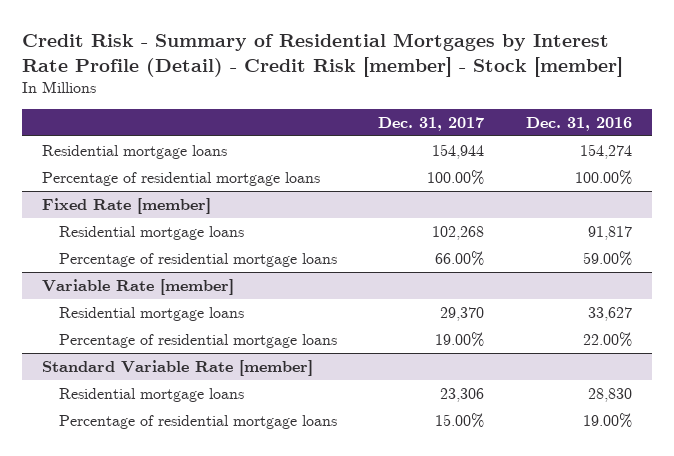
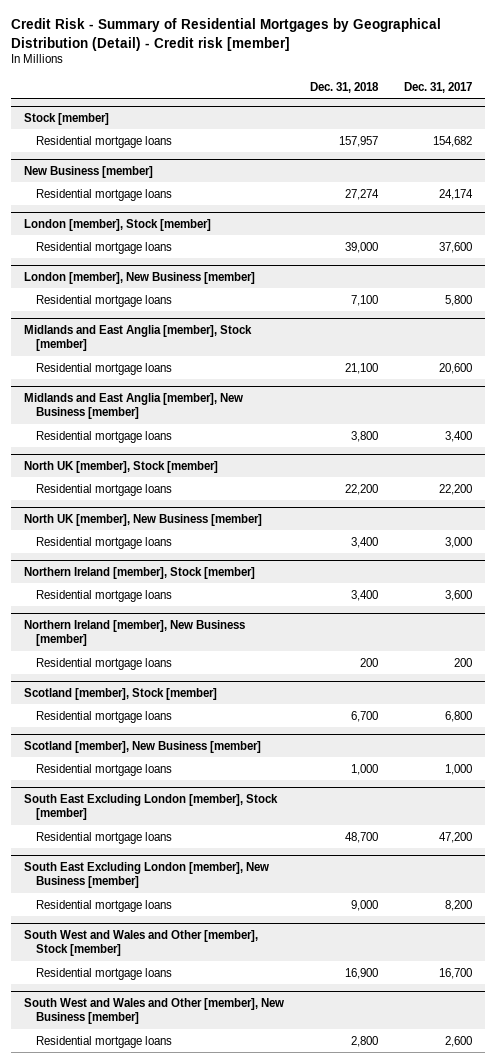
- Credit Risk - Summary of Residential Mortgages by Interest Rate Profile (Detail) - Credit Risk [member] - Stock [member]
+ Credit Risk - Summary of Residential Mortgages by Geographical Distribution (Detail) - Credit risk [member]
- | Dec. 31, 2017 | Dec. 31, 2016
+ | Dec. 31, 2018 | Dec. 31, 2017
- Residential mortgage loans | 154,944 | 154,274
- Percentage of residential mortgage loans | 100.00% | 100.00%
- Fixed Rate [member]
- Residential mortgage loans | 102,268 | 91,817
- Percentage of residential mortgage loans | 66.00% | 59.00%
- Variable Rate [member]
- Residential mortgage loans | 29,370 | 33,627
- Percentage of residential mortgage loans | 19.00% | 22.00%
- Standard Variable Rate [member]
- Residential mortgage loans | 23,306 | 28,830
- Percentage of residential mortgage loans | 15.00% | 19.00%
+ Stock [member]
+ Residential mortgage loans | 157,957 | 154,682
+ New Business [member]
+ Residential mortgage loans | 27,274 | 24,174
+ London [member], Stock [member]
+ Residential mortgage loans | 39,000 | 37,600
+ London [member], New Business [member]
+ Residential mortgage loans | 7,100 | 5,800
+ Midlands and East Anglia [member], Stock [member]
+ Residential mortgage loans | 21,100 | 20,600
+ Midlands and East Anglia [member], New Business [member]
+ Residential mortgage loans | 3,800 | 3,400
+ North UK [member], Stock [member]
+ Residential mortgage loans | 22,200 | 22,200
+ North UK [member], New Business [member]
+ Residential mortgage loans | 3,400 | 3,000
+ Northern Ireland [member], Stock [member]
+ Residential mortgage loans | 3,400 | 3,600
+ Northern Ireland [member], New Business [member]
+ Residential mortgage loans | 200 | 200
+ Scotland [member], Stock [member]
+ Residential mortgage loans | 6,700 | 6,800
+ Scotland [member], New Business [member]
+ Residential mortgage loans | 1,000 | 1,000
+ South East Excluding London [member], Stock [member]
+ Residential mortgage loans | 48,700 | 47,200
+ South East Excluding London [member], New Business [member]
+ Residential mortgage loans | 9,000 | 8,200
+ South West and Wales and Other [member], Stock [member]
+ Residential mortgage loans | 16,900 | 16,700
+ South West and Wales and Other [member], New Business [member]
+ Residential mortgage loans | 2,800 | 2,600

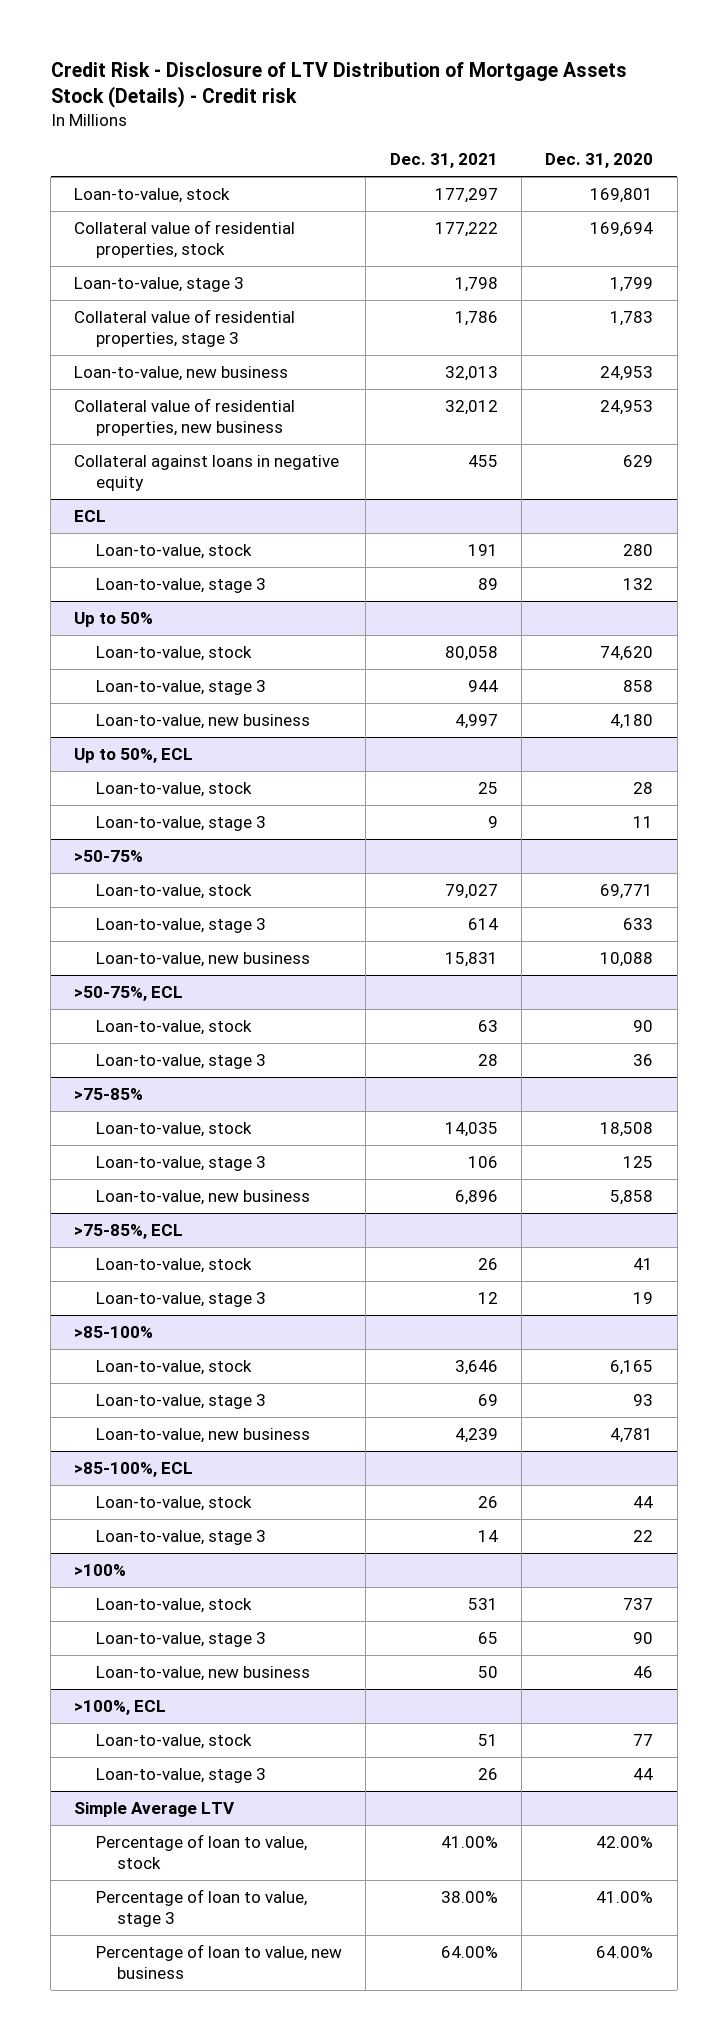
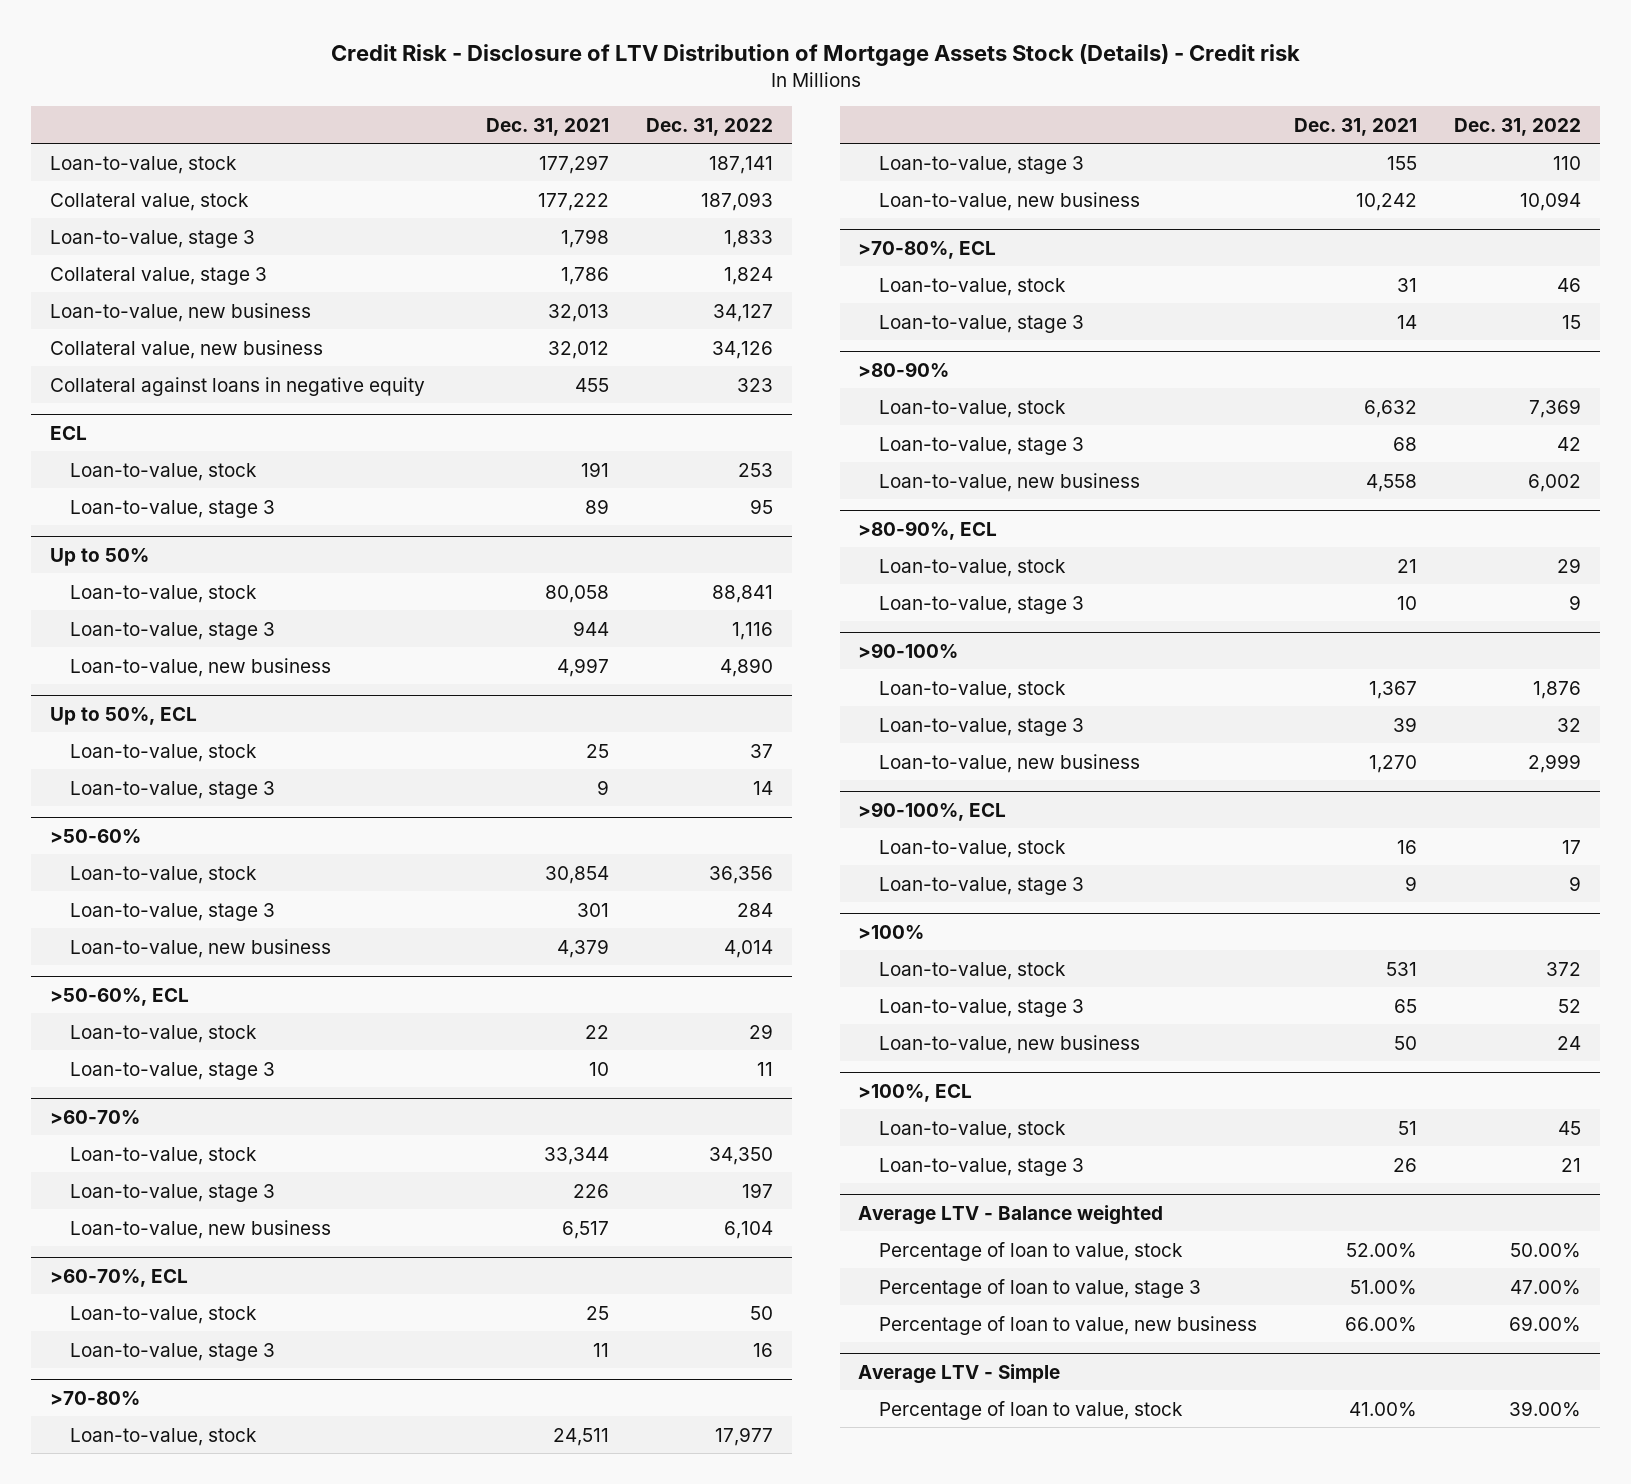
- | Dec. 31, 2021 | Dec. 31, 2020
+ | Dec. 31, 2021 | Dec. 31, 2022
- Collateral value of residential properties, stock | 177,222 | 169,694
+ Collateral value, stock | 177,222 | 187,093
- Collateral value of residential properties, stage 3 | 1,786 | 1,783
+ Collateral value, stage 3 | 1,786 | 1,824
- Collateral value of residential properties, new business | 32,012 | 24,953
+ Collateral value, new business | 32,012 | 34,126
- >50-75%
- Loan-to-value, stock | 79,027 | 69,771
- Loan-to-value, stage 3 | 614 | 633
- Loan-to-value, new business | 15,831 | 10,088
- >50-75%, ECL
- Loan-to-value, stock | 63 | 90
- Loan-to-value, stage 3 | 28 | 36
- >75-85%
- Loan-to-value, stock | 14,035 | 18,508
- Loan-to-value, stage 3 | 106 | 125
- Loan-to-value, new business | 6,896 | 5,858
- >75-85%, ECL
- Loan-to-value, stock | 26 | 41
- Loan-to-value, stage 3 | 12 | 19
- >85-100%
- Loan-to-value, stock | 3,646 | 6,165
- Loan-to-value, stage 3 | 69 | 93
- Loan-to-value, new business | 4,239 | 4,781
- >85-100%, ECL
- Loan-to-value, stock | 26 | 44
+ >50-60%
+ Loan-to-value, stock | 30,854 | 36,356
+ Loan-to-value, stage 3 | 301 | 284
+ Loan-to-value, new business | 4,379 | 4,014
+ >50-60%, ECL
+ Loan-to-value, stock | 22 | 29
+ Loan-to-value, stage 3 | 10 | 11
+ >60-70%
+ Loan-to-value, stock | 33,344 | 34,350
+ Loan-to-value, stage 3 | 226 | 197
+ Loan-to-value, new business | 6,517 | 6,104
+ >60-70%, ECL
+ Loan-to-value, stock | 25 | 50
+ Loan-to-value, stage 3 | 11 | 16
+ >70-80%
+ Loan-to-value, stock | 24,511 | 17,977
+ Loan-to-value, stage 3 | 155 | 110
+ Loan-to-value, new business | 10,242 | 10,094
+ >70-80%, ECL
+ Loan-to-value, stock | 31 | 46
+ >80-90%
+ Loan-to-value, stock | 6,632 | 7,369
+ Loan-to-value, stage 3 | 68 | 42
+ Loan-to-value, new business | 4,558 | 6,002
+ >80-90%, ECL
+ Loan-to-value, stock | 21 | 29
+ Loan-to-value, stage 3 | 10 | 9
+ >90-100%
+ Loan-to-value, stock | 1,367 | 1,876
+ Loan-to-value, stage 3 | 39 | 32
+ Loan-to-value, new business | 1,270 | 2,999
+ >90-100%, ECL
+ Loan-to-value, stock | 16 | 17
+ Loan-to-value, stage 3 | 9 | 9
- Simple Average LTV
+ Average LTV - Balance weighted
+ Percentage of loan to value, stock | 52.00% | 50.00%
+ Percentage of loan to value, stage 3 | 51.00% | 47.00%
+ Percentage of loan to value, new business | 66.00% | 69.00%
+ Average LTV - Simple
- Percentage of loan to value, stage 3 | 38.00% | 41.00%
- Percentage of loan to value, new business | 64.00% | 64.00%

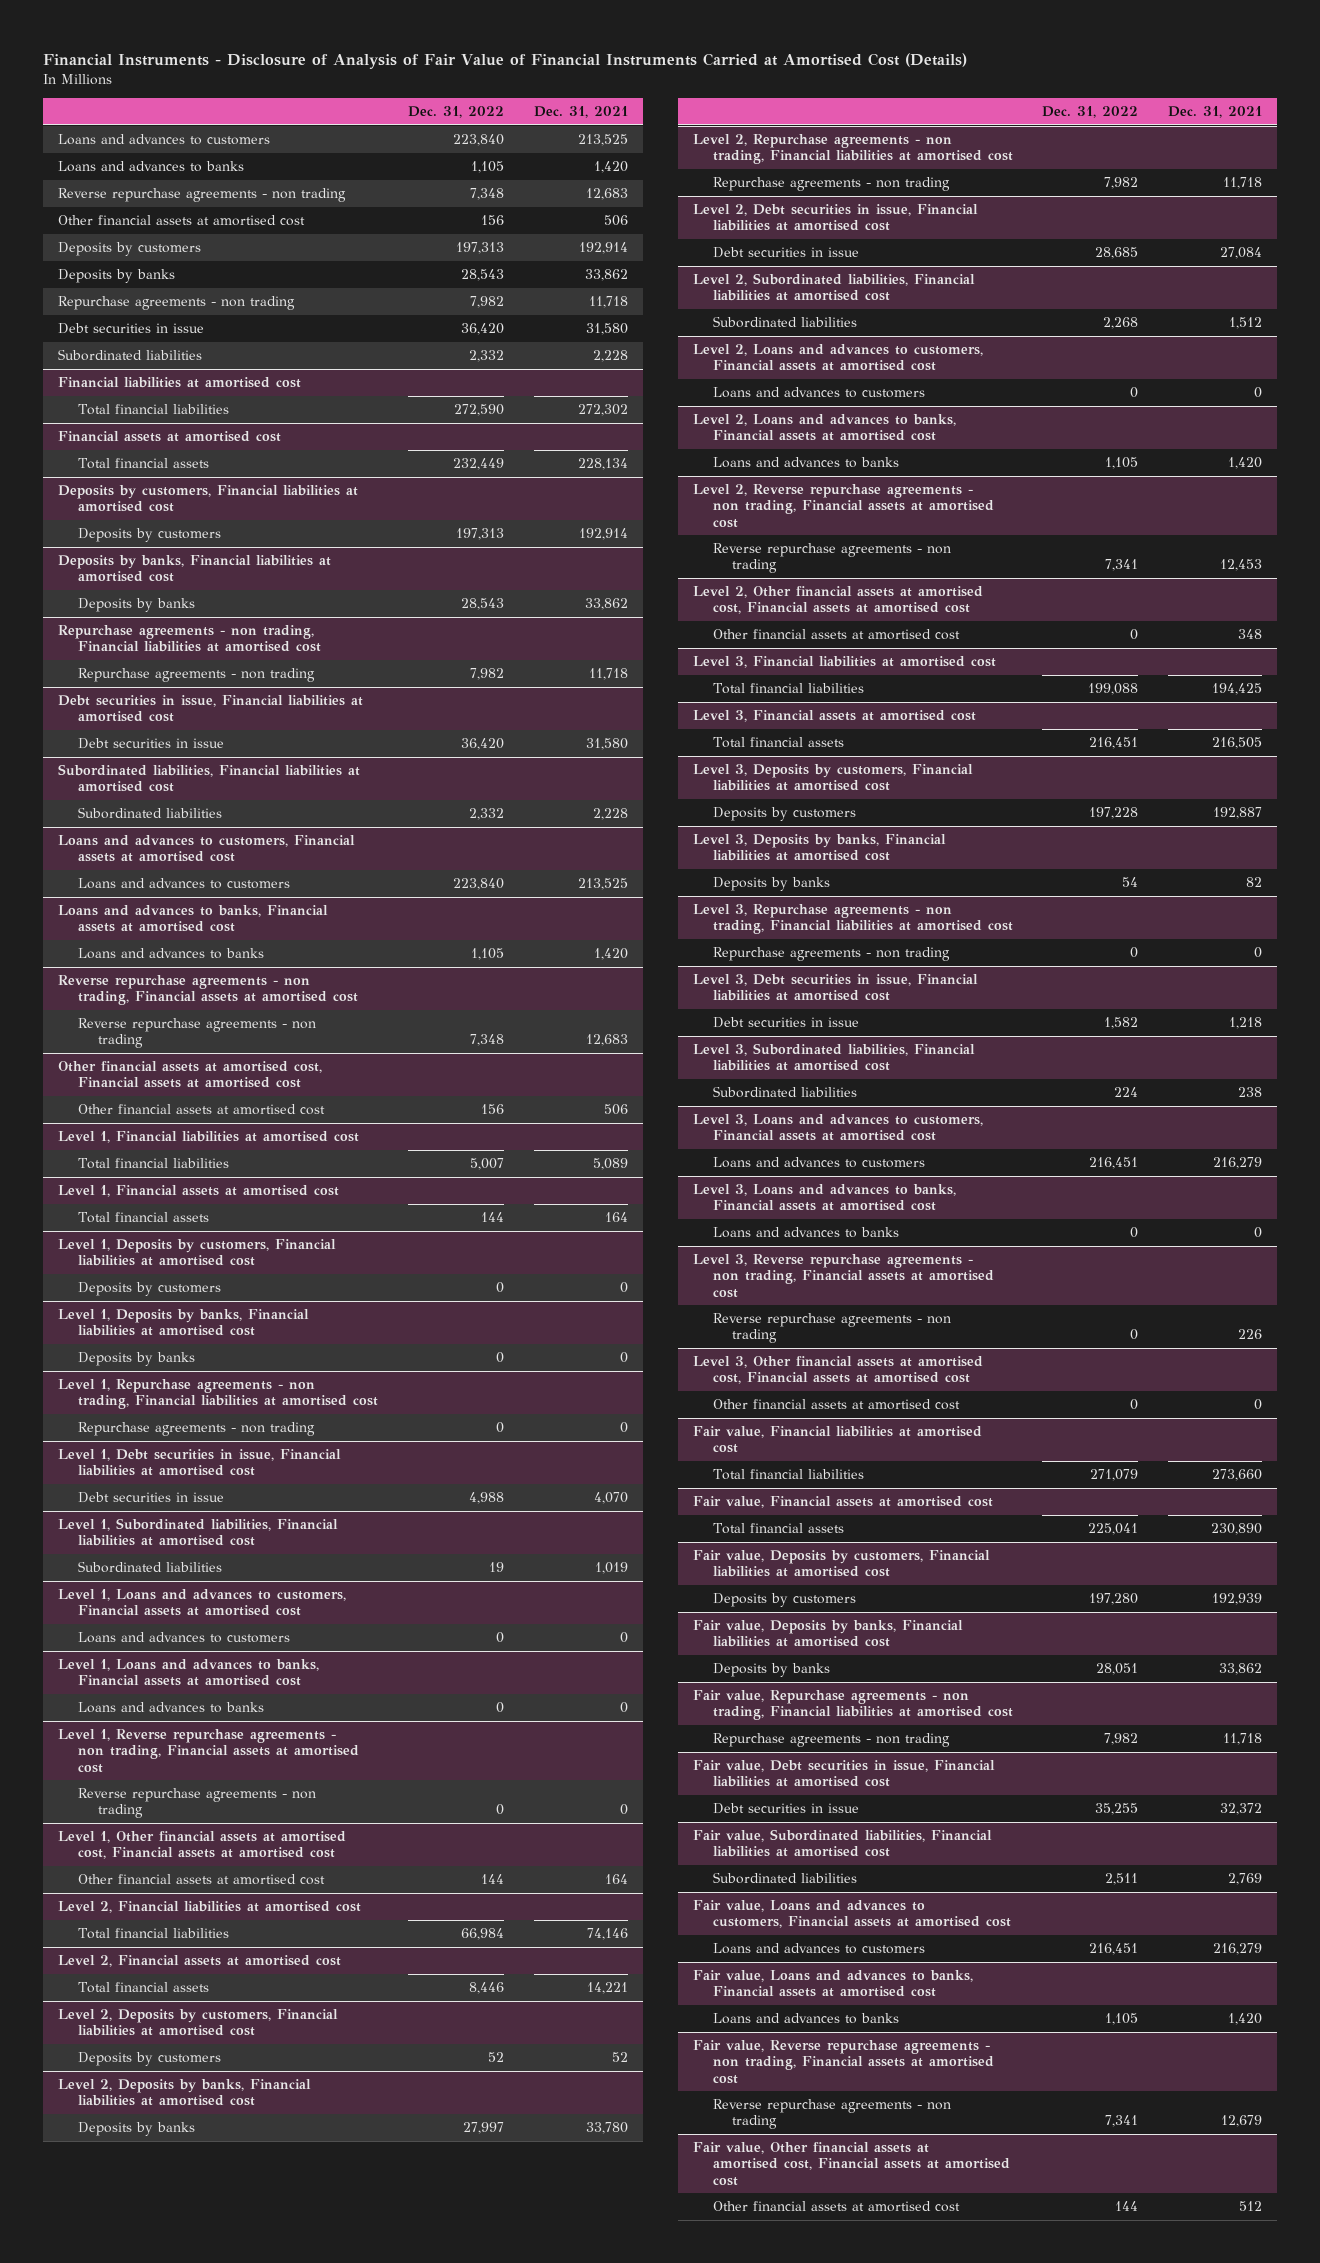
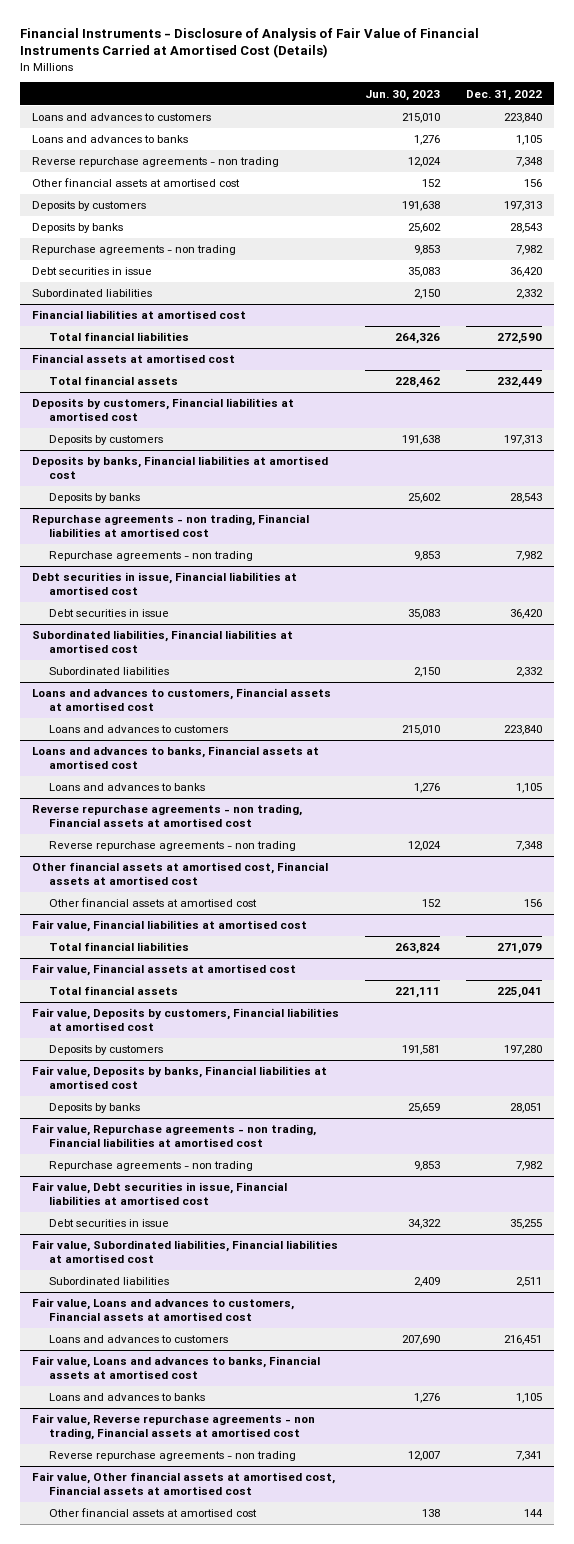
- | Dec. 31, 2022 | Dec. 31, 2021
+ | Jun. 30, 2023 | Dec. 31, 2022
- Level 1, Financial liabilities at amortised cost
- Total financial liabilities | 5,007 | 5,089
- Level 1, Financial assets at amortised cost
- Total financial assets | 144 | 164
- Level 1, Deposits by customers, Financial liabilities at amortised cost
- Deposits by customers | 0 | 0
- Level 1, Deposits by banks, Financial liabilities at amortised cost
- Deposits by banks | 0 | 0
- Level 1, Repurchase agreements - non trading, Financial liabilities at amortised cost
- Repurchase agreements - non trading | 0 | 0
- Level 1, Debt securities in issue, Financial liabilities at amortised cost
- Debt securities in issue | 4,988 | 4,070
- Level 1, Subordinated liabilities, Financial liabilities at amortised cost
- Subordinated liabilities | 19 | 1,019
- Level 1, Loans and advances to customers, Financial assets at amortised cost
- Loans and advances to customers | 0 | 0
- Level 1, Loans and advances to banks, Financial assets at amortised cost
- Loans and advances to banks | 0 | 0
- Level 1, Reverse repurchase agreements - non trading, Financial assets at amortised cost
- Reverse repurchase agreements - non trading | 0 | 0
- Level 1, Other financial assets at amortised cost, Financial assets at amortised cost
- Other financial assets at amortised cost | 144 | 164
- Level 2, Financial liabilities at amortised cost
- Total financial liabilities | 66,984 | 74,146
- Level 2, Financial assets at amortised cost
- Total financial assets | 8,446 | 14,221
- Level 2, Deposits by customers, Financial liabilities at amortised cost
- Deposits by customers | 52 | 52
- Level 2, Deposits by banks, Financial liabilities at amortised cost
- Deposits by banks | 27,997 | 33,780
- Level 2, Repurchase agreements - non trading, Financial liabilities at amortised cost
- Repurchase agreements - non trading | 7,982 | 11,718
- Level 2, Debt securities in issue, Financial liabilities at amortised cost
- Debt securities in issue | 28,685 | 27,084
- Level 2, Subordinated liabilities, Financial liabilities at amortised cost
- Subordinated liabilities | 2,268 | 1,512
- Level 2, Loans and advances to customers, Financial assets at amortised cost
- Loans and advances to customers | 0 | 0
- Level 2, Loans and advances to banks, Financial assets at amortised cost
- Loans and advances to banks | 1,105 | 1,420
- Level 2, Reverse repurchase agreements - non trading, Financial assets at amortised cost
- Reverse repurchase agreements - non trading | 7,341 | 12,453
- Level 2, Other financial assets at amortised cost, Financial assets at amortised cost
- Other financial assets at amortised cost | 0 | 348
- Level 3, Financial liabilities at amortised cost
- Total financial liabilities | 199,088 | 194,425
- Level 3, Financial assets at amortised cost
- Total financial assets | 216,451 | 216,505
- Level 3, Deposits by customers, Financial liabilities at amortised cost
- Deposits by customers | 197,228 | 192,887
- Level 3, Deposits by banks, Financial liabilities at amortised cost
- Deposits by banks | 54 | 82
- Level 3, Repurchase agreements - non trading, Financial liabilities at amortised cost
- Repurchase agreements - non trading | 0 | 0
- Level 3, Debt securities in issue, Financial liabilities at amortised cost
- Debt securities in issue | 1,582 | 1,218
- Level 3, Subordinated liabilities, Financial liabilities at amortised cost
- Subordinated liabilities | 224 | 238
- Level 3, Loans and advances to customers, Financial assets at amortised cost
- Loans and advances to customers | 216,451 | 216,279
- Level 3, Loans and advances to banks, Financial assets at amortised cost
- Loans and advances to banks | 0 | 0
- Level 3, Reverse repurchase agreements - non trading, Financial assets at amortised cost
- Reverse repurchase agreements - non trading | 0 | 226
- Level 3, Other financial assets at amortised cost, Financial assets at amortised cost
- Other financial assets at amortised cost | 0 | 0

